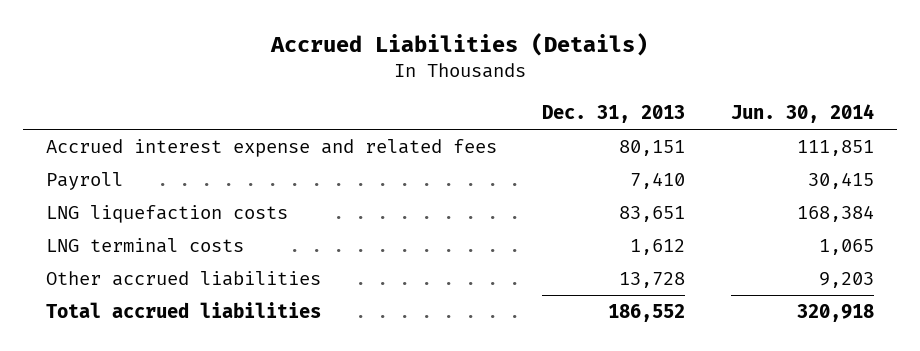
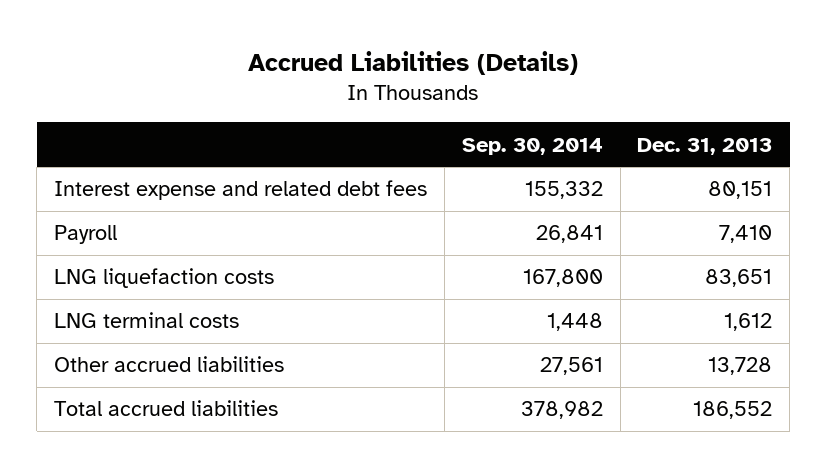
- | Dec. 31, 2013 | Jun. 30, 2014
+ | Sep. 30, 2014 | Dec. 31, 2013
- Accrued interest expense and related fees | 80,151 | 111,851
+ Interest expense and related debt fees | 155,332 | 80,151

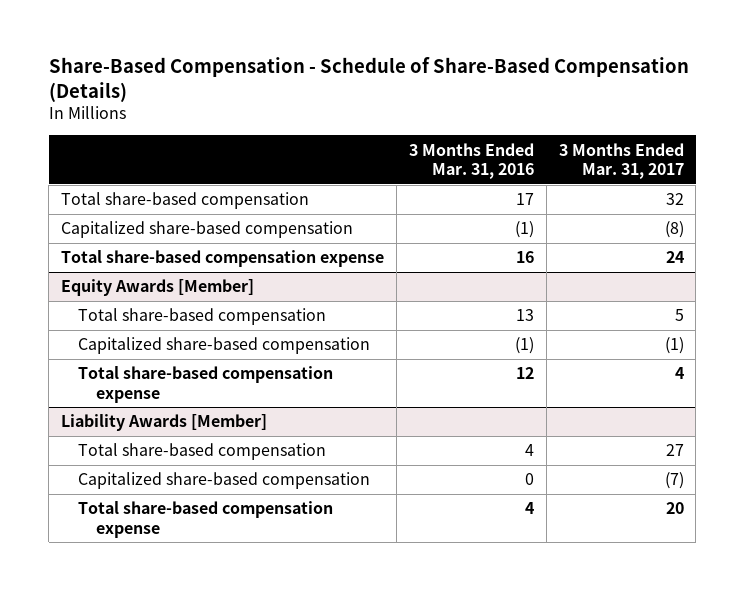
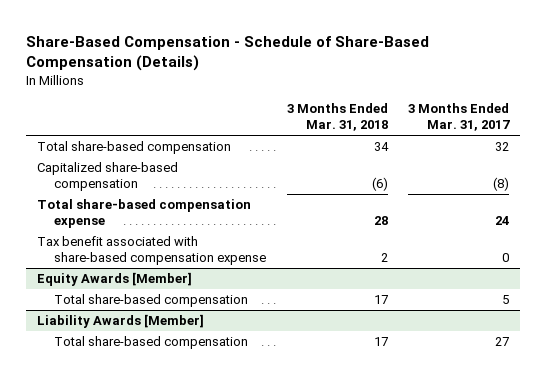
- | 3 Months Ended Mar. 31, 2016 | 3 Months Ended Mar. 31, 2017
+ | 3 Months Ended Mar. 31, 2018 | 3 Months Ended Mar. 31, 2017
+ Tax benefit associated with share-based compensation expense | 2 | 0
@ Equity Awards [Member]
- Capitalized share-based compensation | (1) | (1)
- Total share-based compensation expense | 12 | 4
@ Liability Awards [Member]
- Capitalized share-based compensation | 0 | (7)
- Total share-based compensation expense | 4 | 20

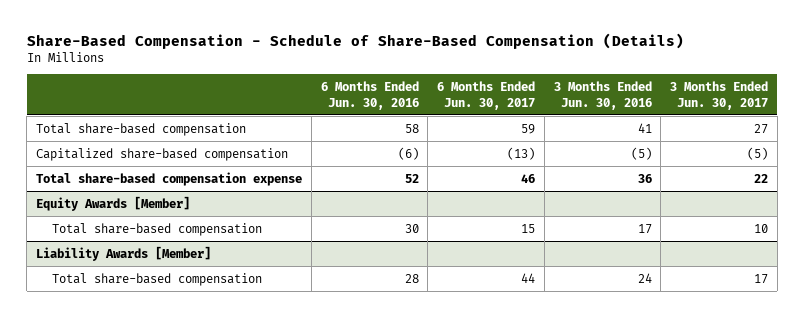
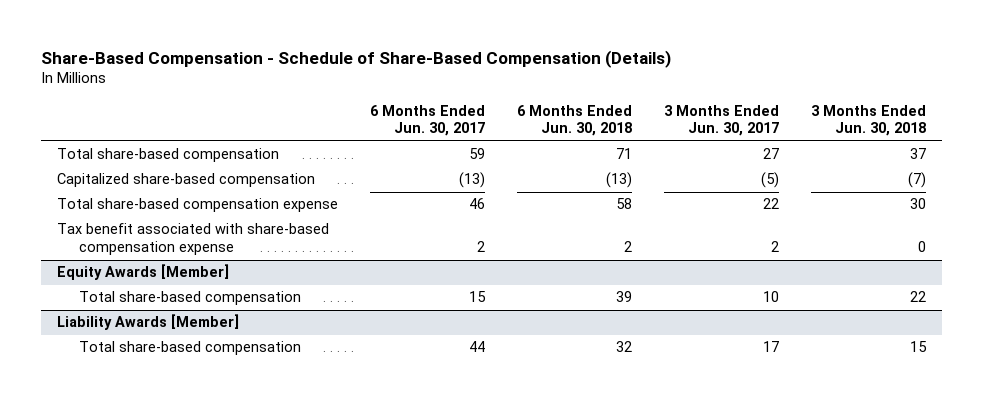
- | 6 Months Ended Jun. 30, 2016 | 6 Months Ended Jun. 30, 2017 | 3 Months Ended Jun. 30, 2016 | 3 Months Ended Jun. 30, 2017
+ | 6 Months Ended Jun. 30, 2017 | 6 Months Ended Jun. 30, 2018 | 3 Months Ended Jun. 30, 2017 | 3 Months Ended Jun. 30, 2018
+ Tax benefit associated with share-based compensation expense | 2 | 2 | 2 | 0

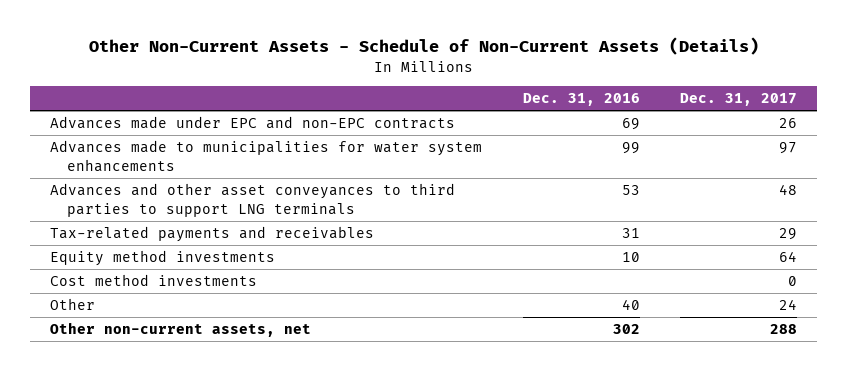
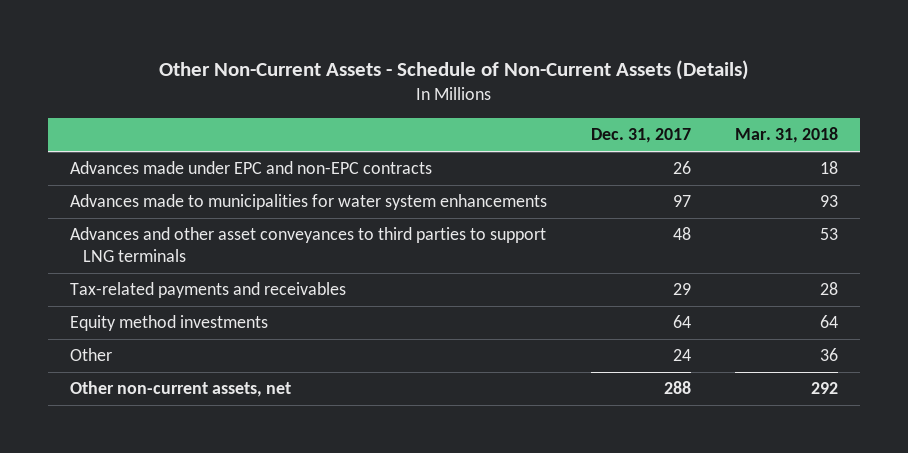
- | Dec. 31, 2016 | Dec. 31, 2017
+ | Dec. 31, 2017 | Mar. 31, 2018
- Cost method investments | | 0

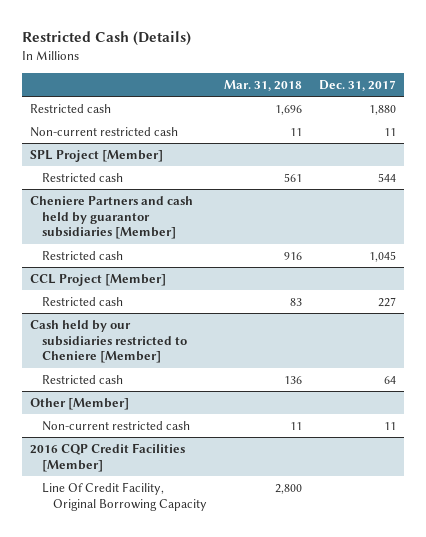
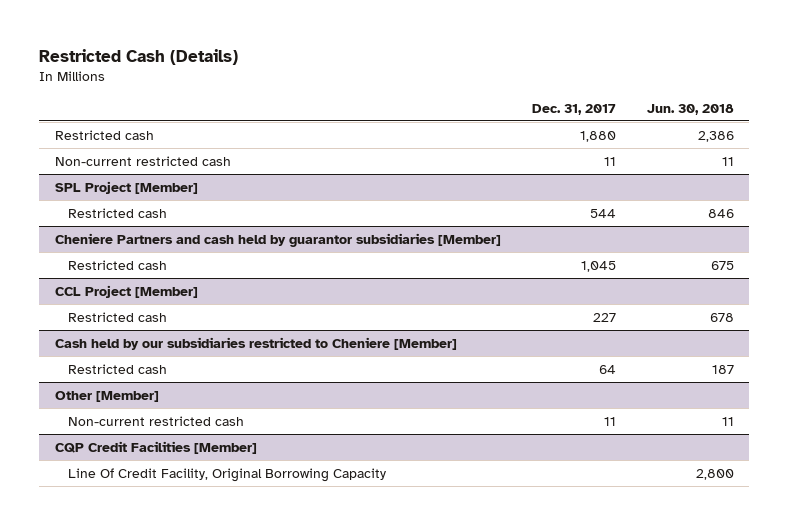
- | Mar. 31, 2018 | Dec. 31, 2017
+ | Dec. 31, 2017 | Jun. 30, 2018
- 2016 CQP Credit Facilities [Member]
+ CQP Credit Facilities [Member]

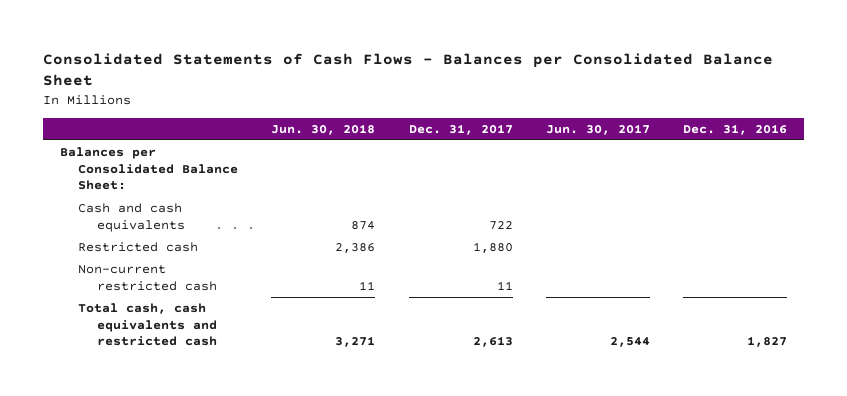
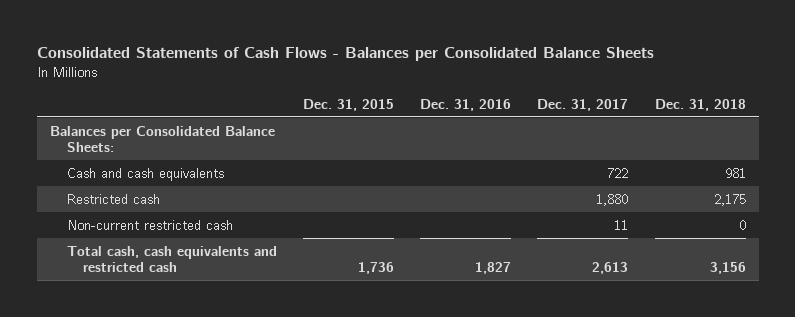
- Consolidated Statements of Cash Flows - Balances per Consolidated Balance Sheet
+ Consolidated Statements of Cash Flows - Balances per Consolidated Balance Sheets
- | Jun. 30, 2018 | Dec. 31, 2017 | Jun. 30, 2017 | Dec. 31, 2016
+ | Dec. 31, 2015 | Dec. 31, 2016 | Dec. 31, 2017 | Dec. 31, 2018
- Balances per Consolidated Balance Sheet:
+ Balances per Consolidated Balance Sheets:

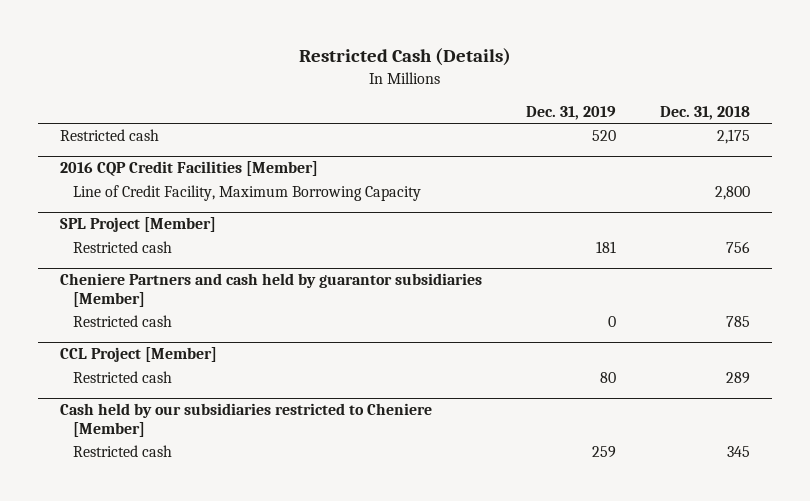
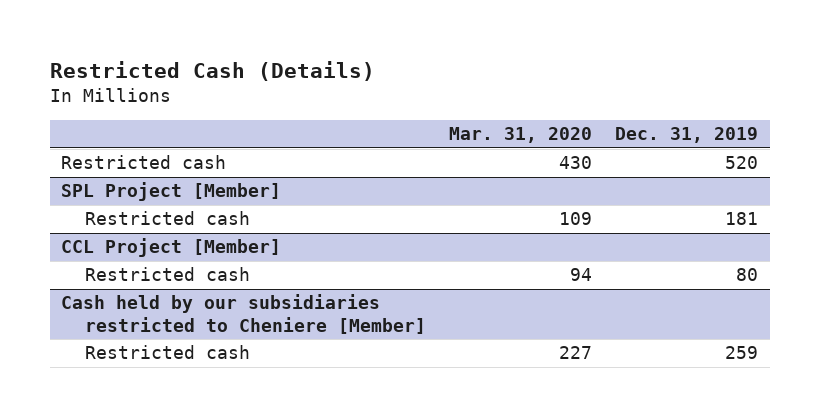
- | Dec. 31, 2019 | Dec. 31, 2018
+ | Mar. 31, 2020 | Dec. 31, 2019
- 2016 CQP Credit Facilities [Member]
- Line of Credit Facility, Maximum Borrowing Capacity | | 2,800
- Cheniere Partners and cash held by guarantor subsidiaries [Member]
- Restricted cash | 0 | 785

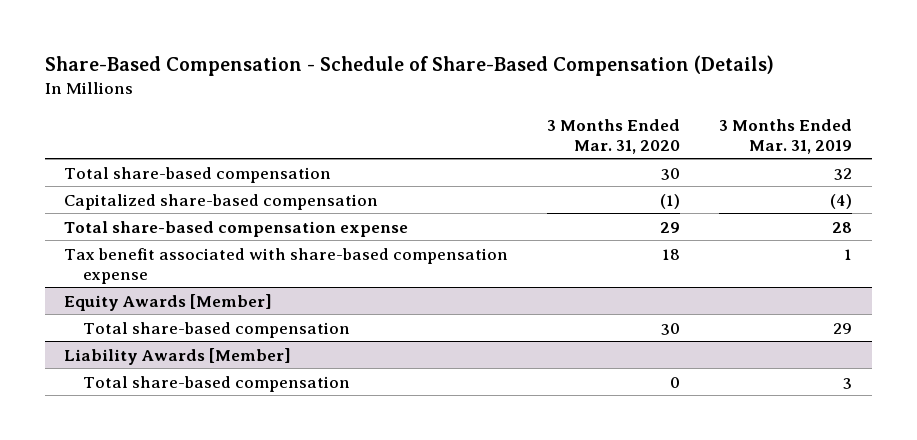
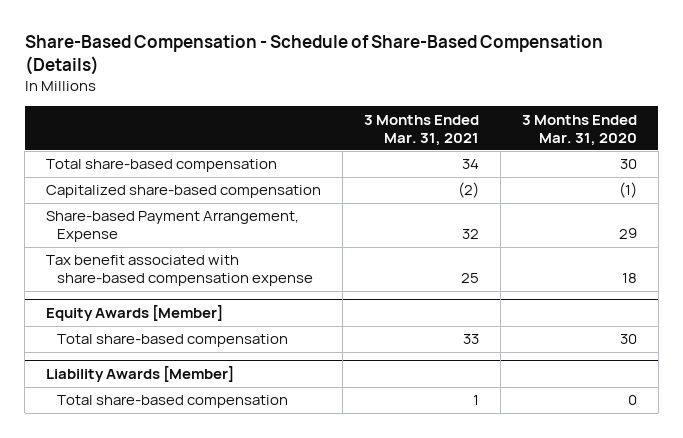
- | 3 Months Ended Mar. 31, 2020 | 3 Months Ended Mar. 31, 2019
+ | 3 Months Ended Mar. 31, 2021 | 3 Months Ended Mar. 31, 2020
- Total share-based compensation expense | 29 | 28
+ Share-based Payment Arrangement, Expense | 32 | 29

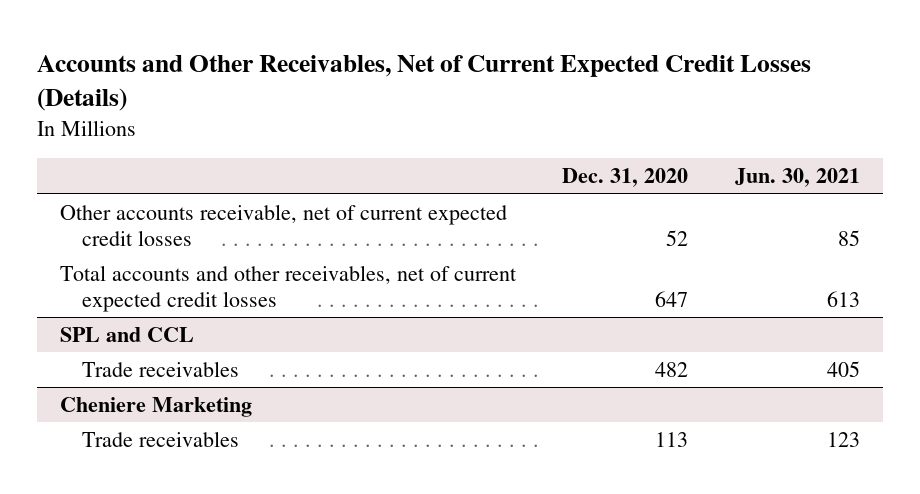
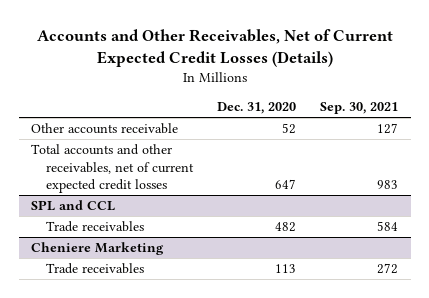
- | Dec. 31, 2020 | Jun. 30, 2021
+ | Dec. 31, 2020 | Sep. 30, 2021
- Other accounts receivable, net of current expected credit losses | 52 | 85
+ Other accounts receivable | 52 | 127

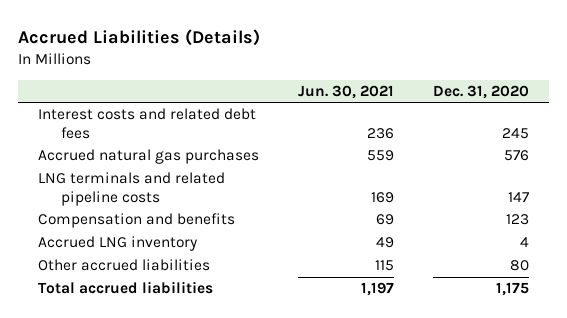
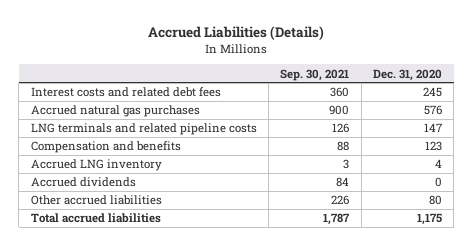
- | Jun. 30, 2021 | Dec. 31, 2020
+ | Sep. 30, 2021 | Dec. 31, 2020
+ Accrued dividends | 84 | 0

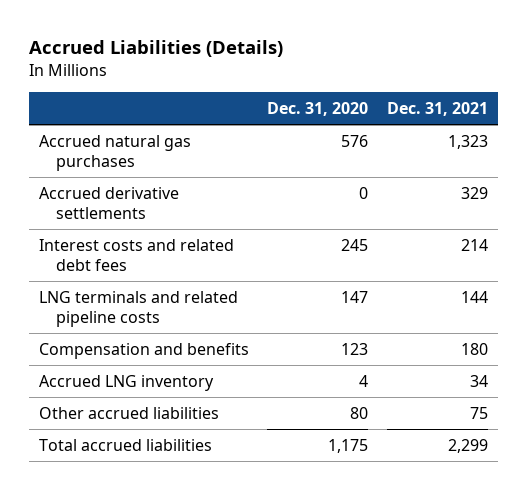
- | Sep. 30, 2021 | Dec. 31, 2020
+ | Dec. 31, 2020 | Dec. 31, 2021
+ Accrued derivative settlements | 0 | 329
moved down: Interest costs and related debt fees | 245 | 214
- Accrued dividends | 84 | 0

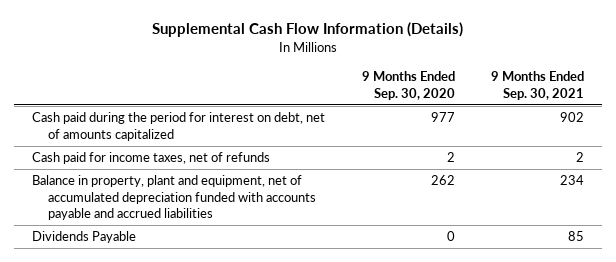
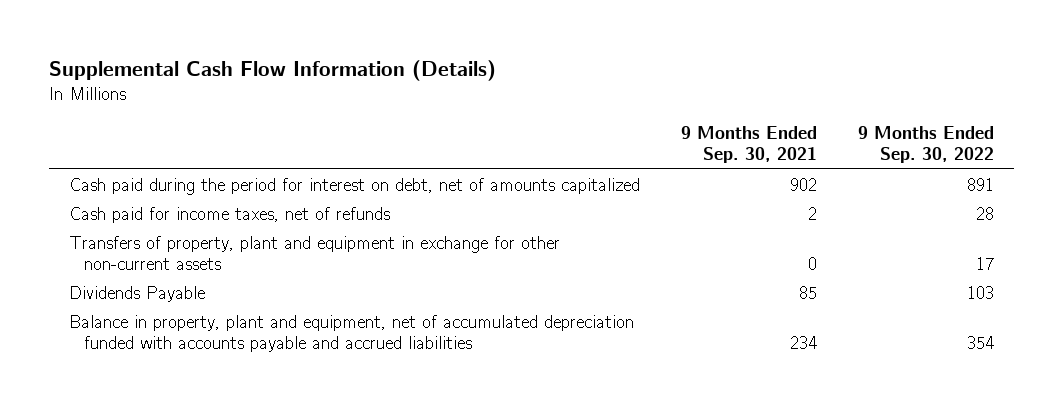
- | 9 Months Ended Sep. 30, 2020 | 9 Months Ended Sep. 30, 2021
+ | 9 Months Ended Sep. 30, 2021 | 9 Months Ended Sep. 30, 2022
+ Transfers of property, plant and equipment in exchange for other non-current assets | 0 | 17
moved down: Balance in property, plant and equipment, net of accumulated depreciation funded with accounts payable and accrued liabilities | 234 | 354

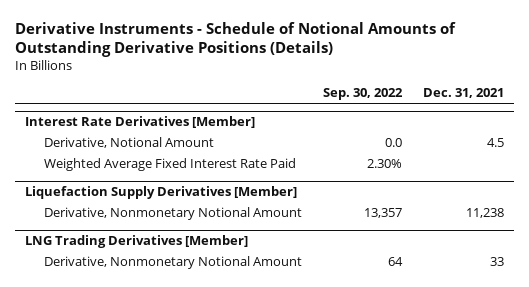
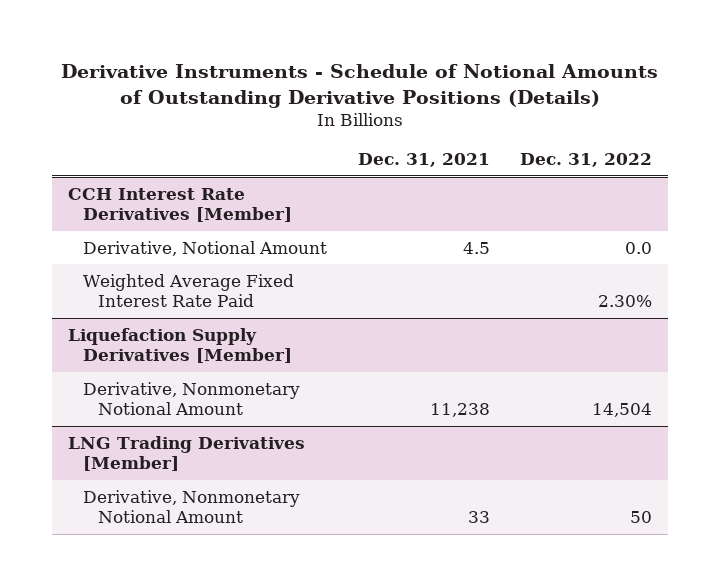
- | Sep. 30, 2022 | Dec. 31, 2021
+ | Dec. 31, 2021 | Dec. 31, 2022
- Interest Rate Derivatives [Member]
+ CCH Interest Rate Derivatives [Member]

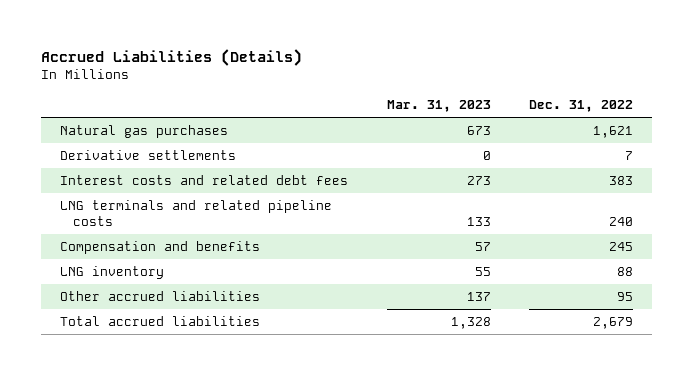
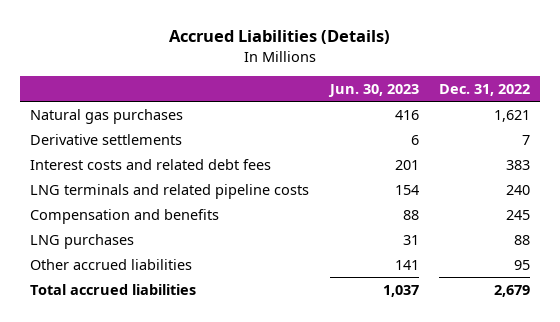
- | Mar. 31, 2023 | Dec. 31, 2022
+ | Jun. 30, 2023 | Dec. 31, 2022
- LNG inventory | 55 | 88
+ LNG purchases | 31 | 88

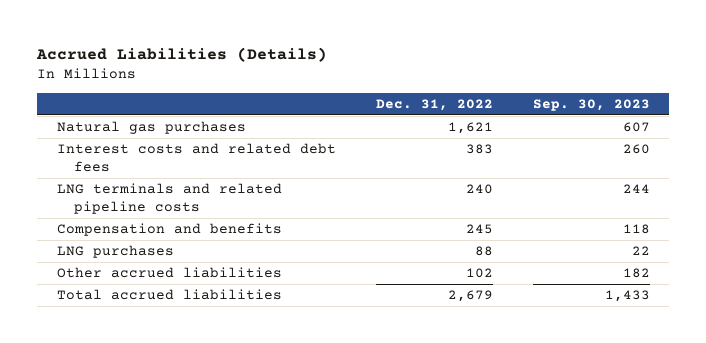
- | Jun. 30, 2023 | Dec. 31, 2022
+ | Dec. 31, 2022 | Sep. 30, 2023
- Derivative settlements | 6 | 7
- Other accrued liabilities | 141 | 95
+ Other accrued liabilities | 102 | 182

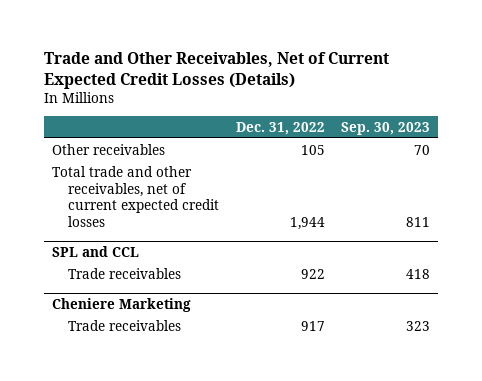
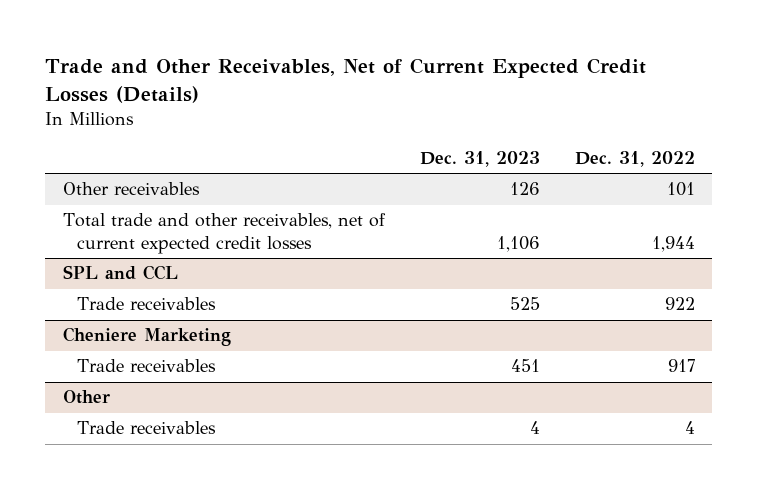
- | Dec. 31, 2022 | Sep. 30, 2023
+ | Dec. 31, 2023 | Dec. 31, 2022
- Other receivables | 105 | 70
+ Other receivables | 126 | 101
+ Other
+ Trade receivables | 4 | 4

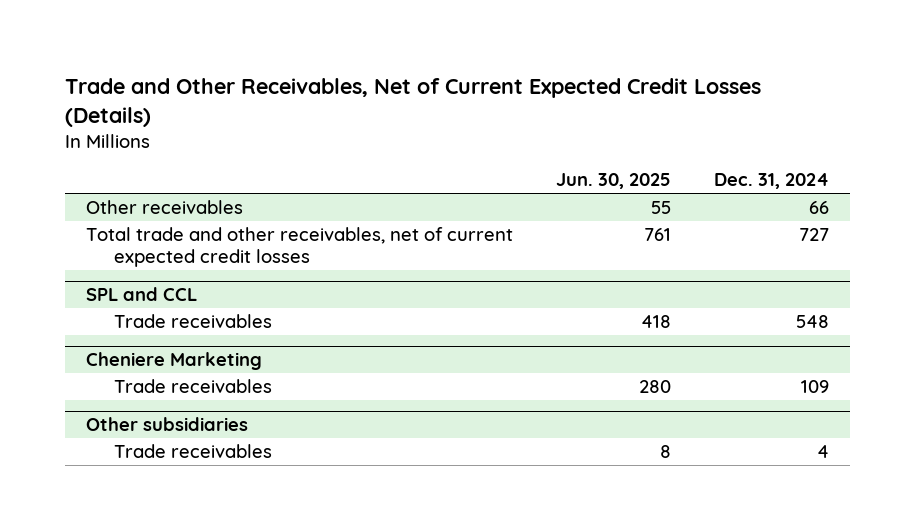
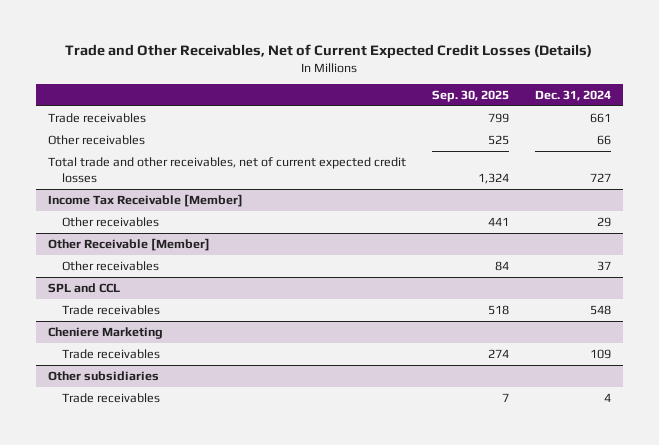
- | Jun. 30, 2025 | Dec. 31, 2024
+ | Sep. 30, 2025 | Dec. 31, 2024
+ Trade receivables | 799 | 661
+ Income Tax Receivable [Member]
+ Other receivables | 441 | 29
+ Other Receivable [Member]
+ Other receivables | 84 | 37

